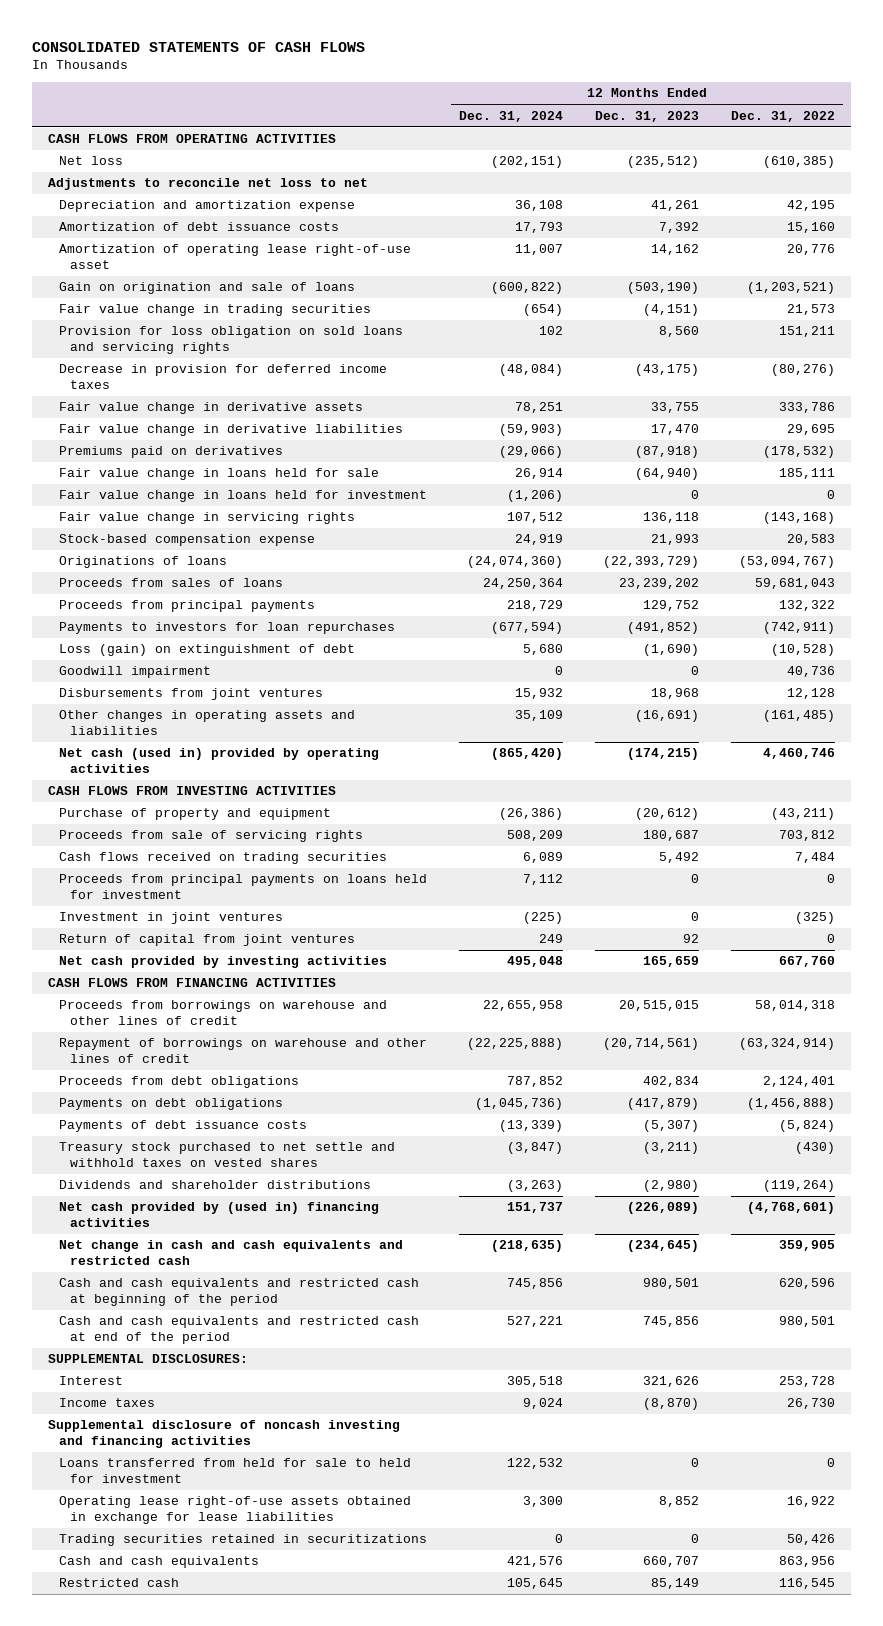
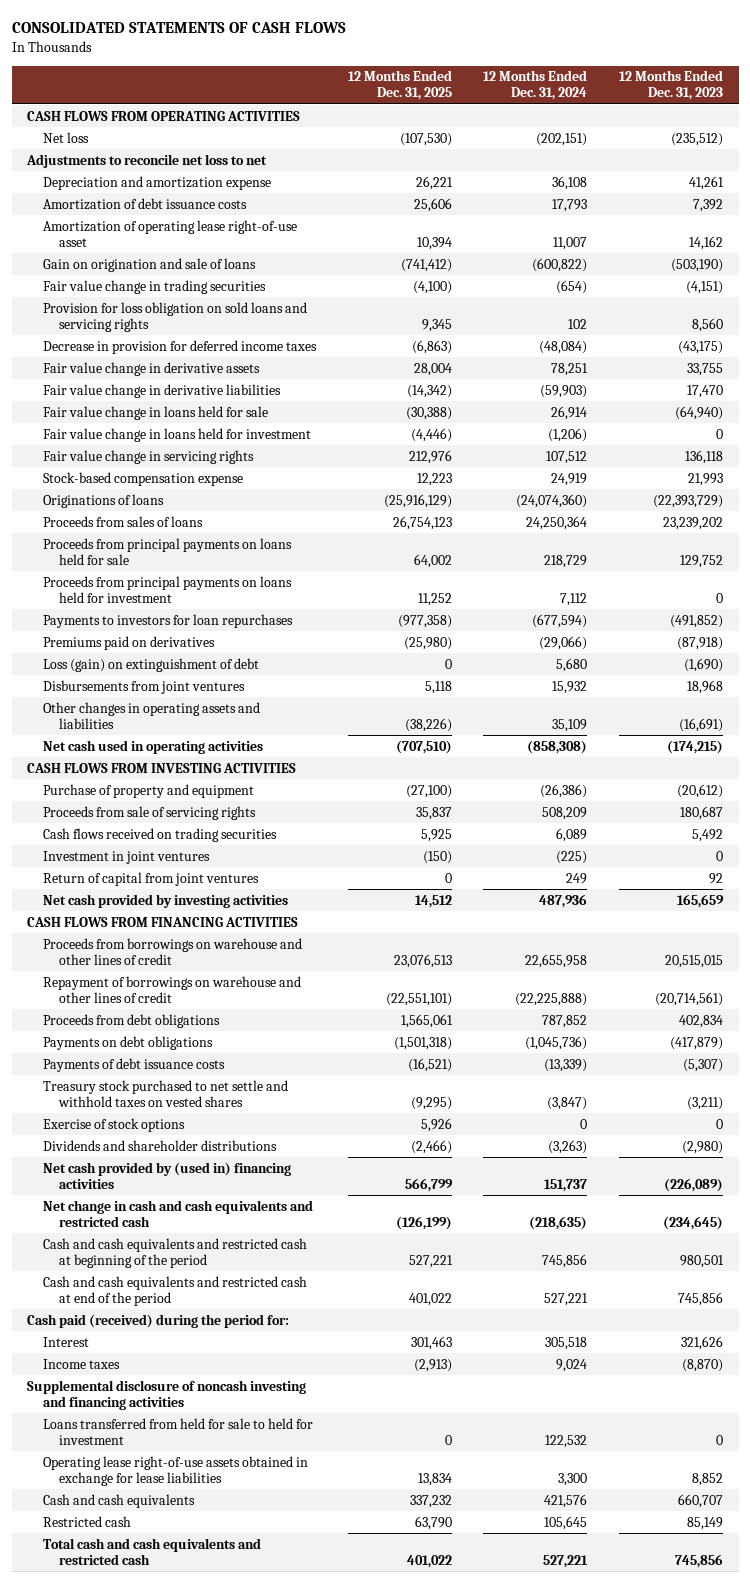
- | 12 Months Ended Dec. 31, 2024 | 12 Months Ended Dec. 31, 2023 | 12 Months Ended Dec. 31, 2022
+ | 12 Months Ended Dec. 31, 2025 | 12 Months Ended Dec. 31, 2024 | 12 Months Ended Dec. 31, 2023
- Proceeds from principal payments | 218,729 | 129,752 | 132,322
+ Proceeds from principal payments on loans held for sale | 64,002 | 218,729 | 129,752
moved up: Proceeds from principal payments on loans held for investment | 11,252 | 7,112 | 0
moved down: Premiums paid on derivatives | (25,980) | (29,066) | (87,918)
- Goodwill impairment | 0 | 0 | 40,736
- Net cash (used in) provided by operating activities | (865,420) | (174,215) | 4,460,746
+ Net cash used in operating activities | (707,510) | (858,308) | (174,215)
- Net cash provided by investing activities | 495,048 | 165,659 | 667,760
+ Net cash provided by investing activities | 14,512 | 487,936 | 165,659
+ Exercise of stock options | 5,926 | 0 | 0
- SUPPLEMENTAL DISCLOSURES:
+ Cash paid (received) during the period for:
- Trading securities retained in securitizations | 0 | 0 | 50,426
+ Total cash and cash equivalents and restricted cash | 401,022 | 527,221 | 745,856

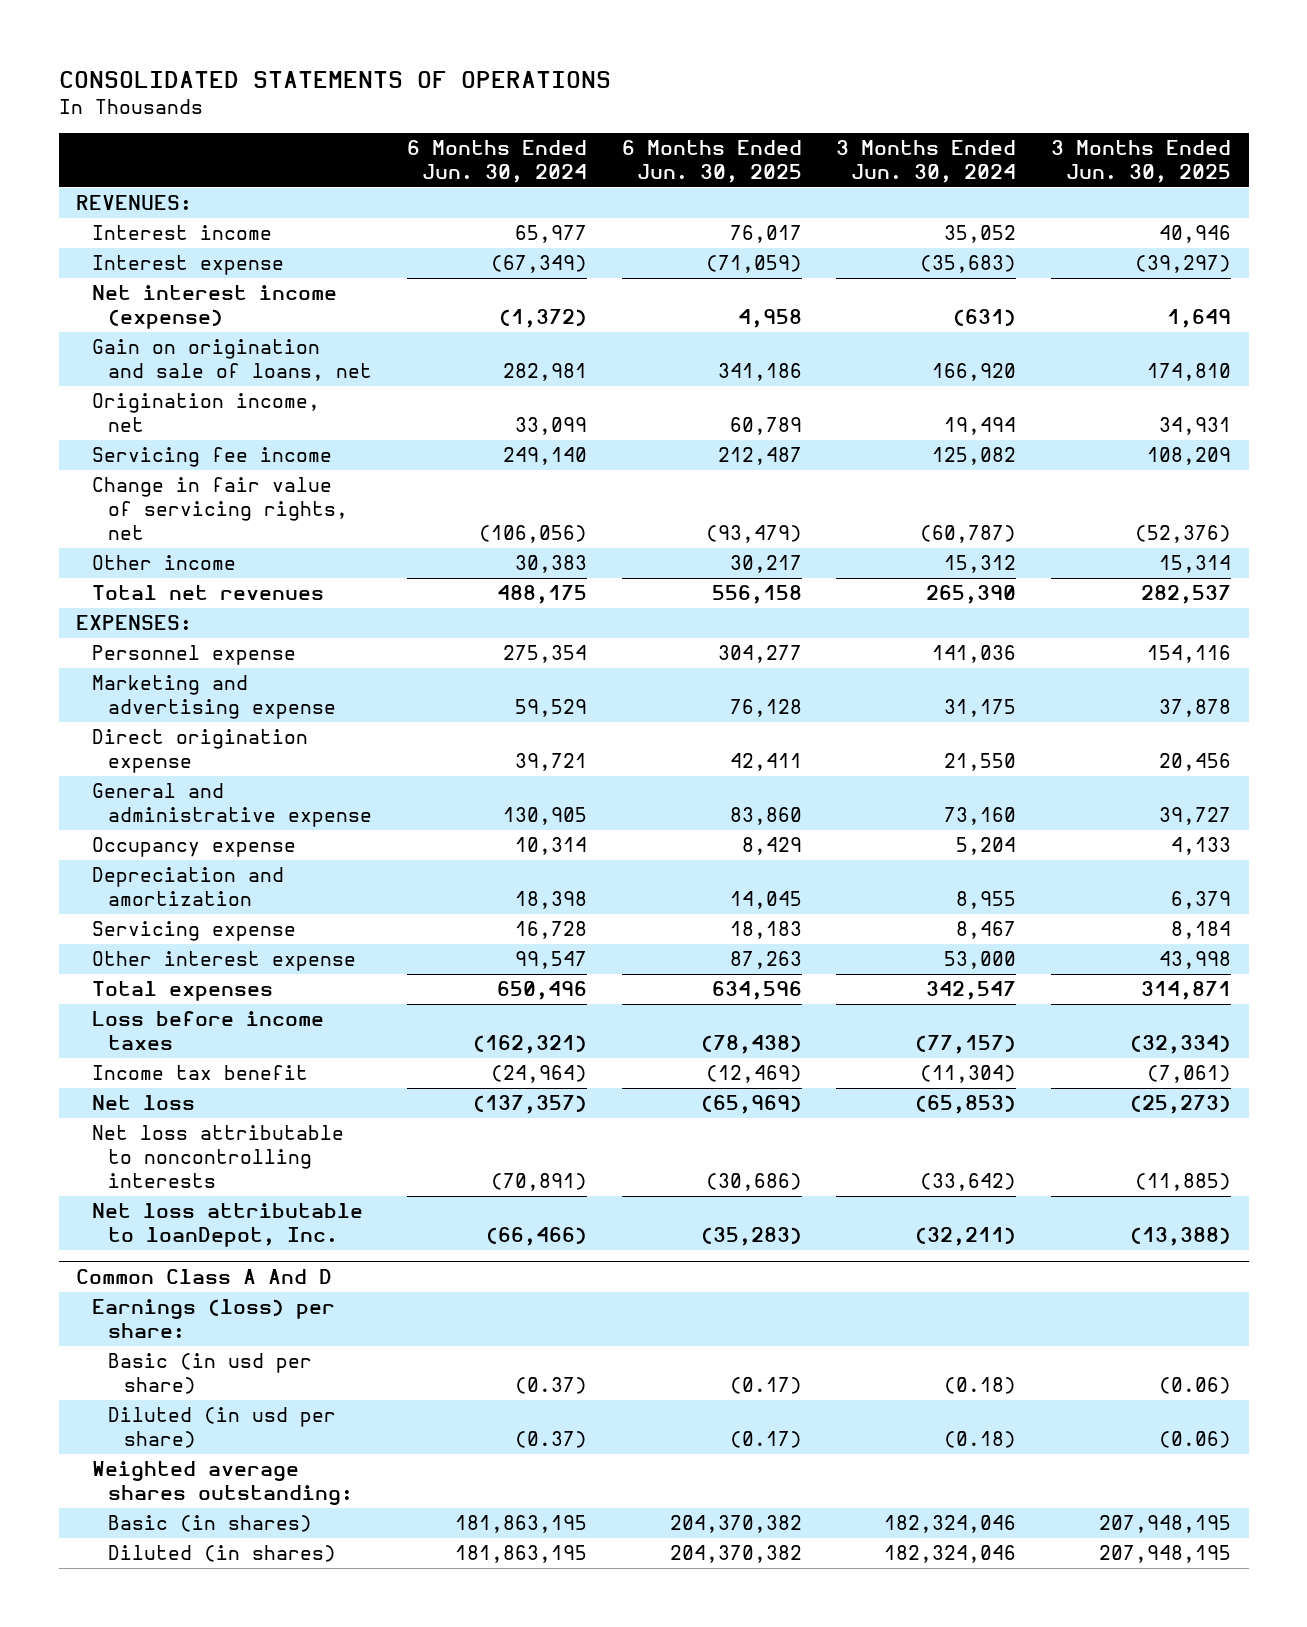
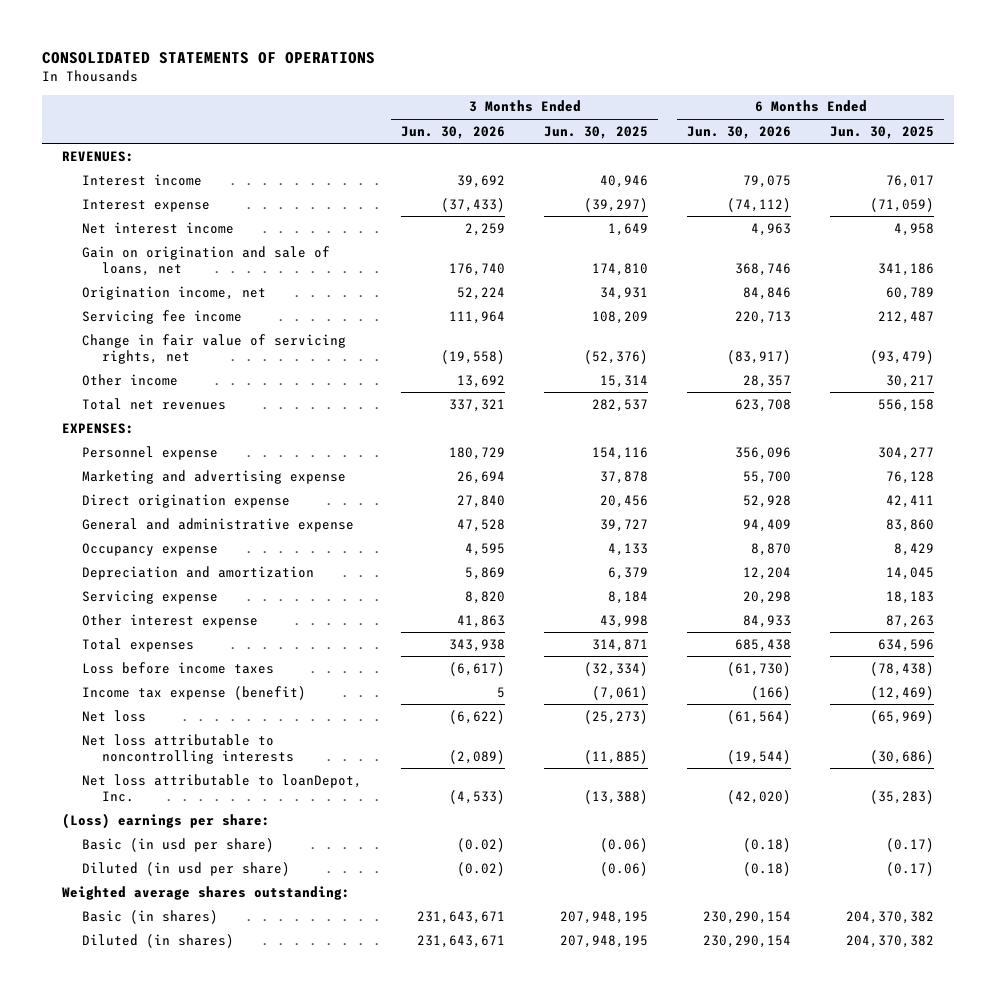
- | 6 Months Ended Jun. 30, 2024 | 6 Months Ended Jun. 30, 2025 | 3 Months Ended Jun. 30, 2024 | 3 Months Ended Jun. 30, 2025
+ | 3 Months Ended Jun. 30, 2026 | 3 Months Ended Jun. 30, 2025 | 6 Months Ended Jun. 30, 2026 | 6 Months Ended Jun. 30, 2025
- Net interest income (expense) | (1,372) | 4,958 | (631) | 1,649
+ Net interest income | 2,259 | 1,649 | 4,963 | 4,958
- Income tax benefit | (24,964) | (12,469) | (11,304) | (7,061)
+ Income tax expense (benefit) | 5 | (7,061) | (166) | (12,469)
- Common Class A And D
- Earnings (loss) per share:
+ (Loss) earnings per share:

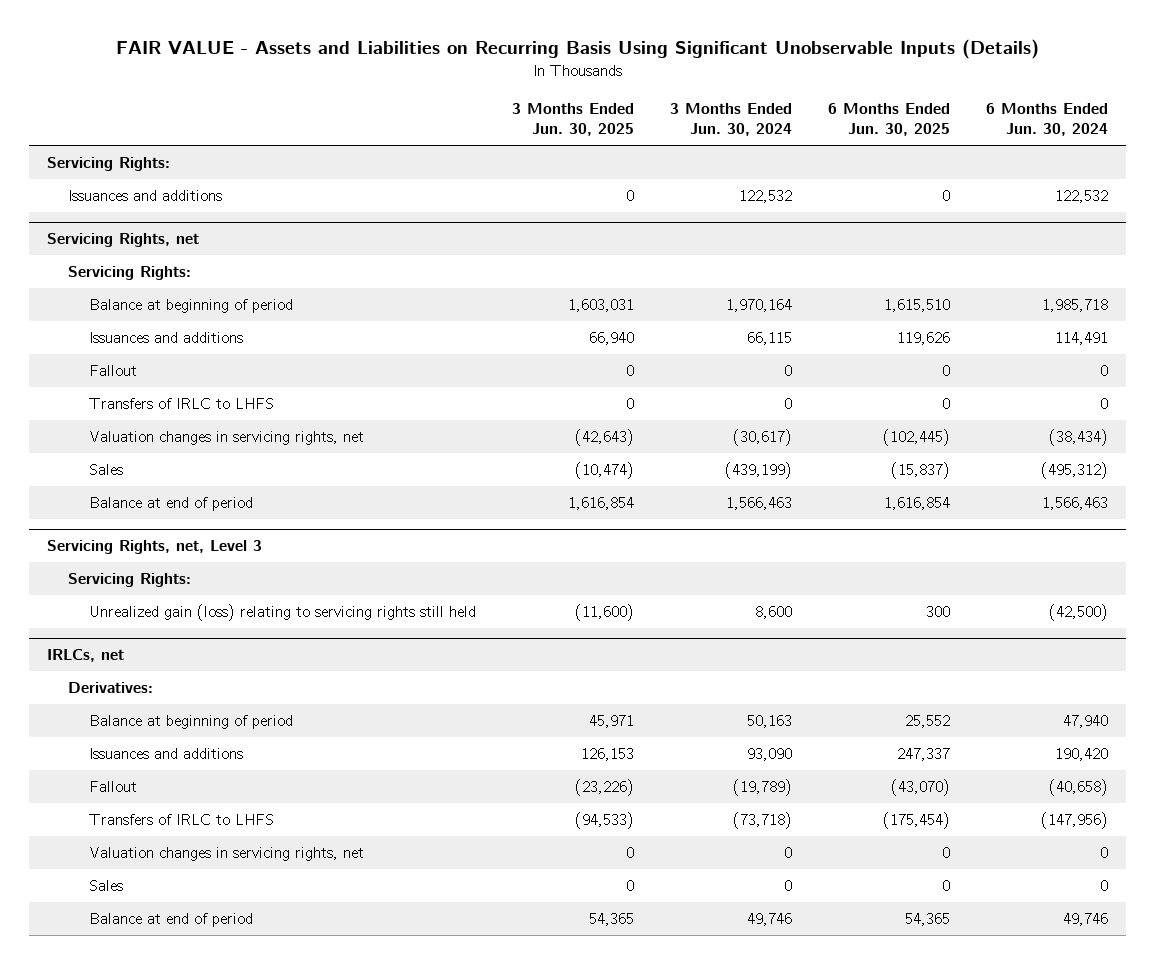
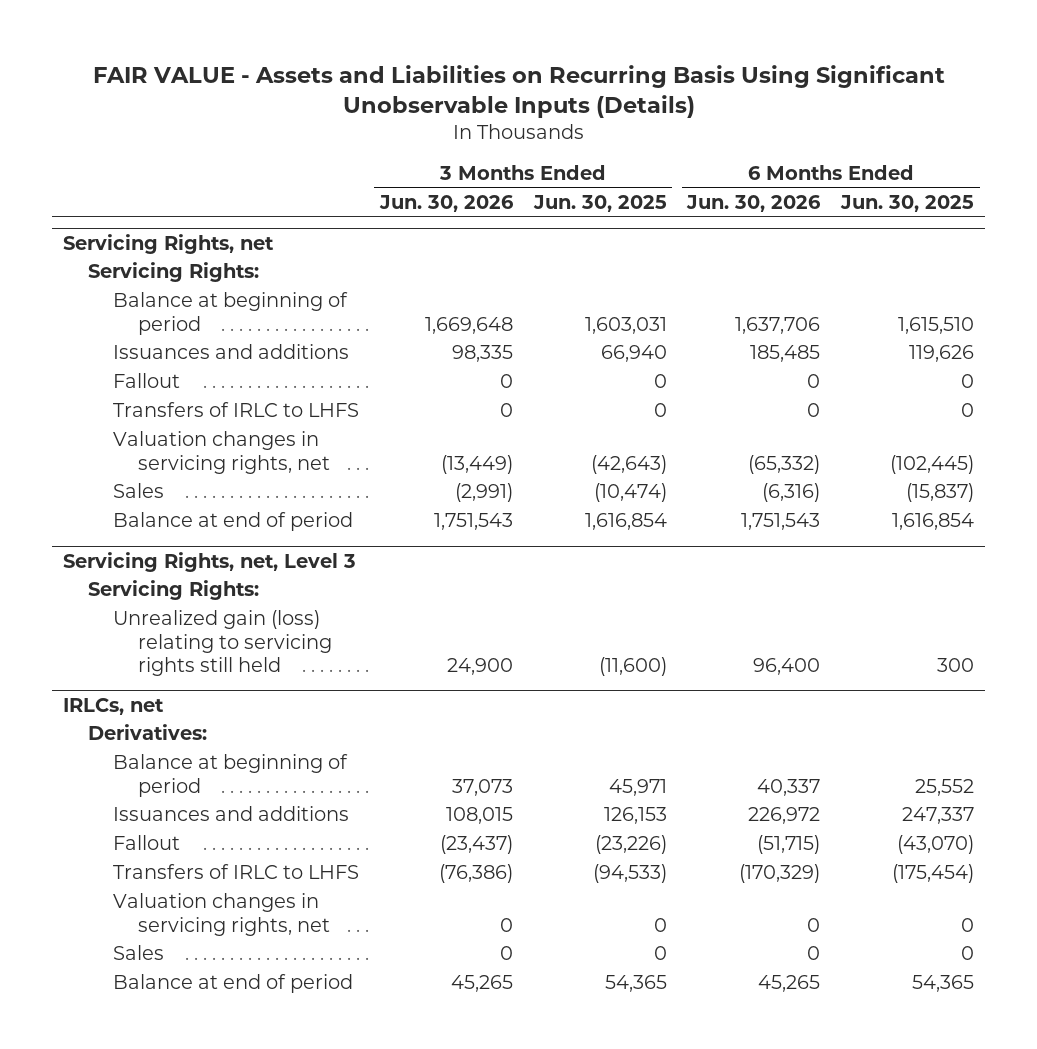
- | 3 Months Ended Jun. 30, 2025 | 3 Months Ended Jun. 30, 2024 | 6 Months Ended Jun. 30, 2025 | 6 Months Ended Jun. 30, 2024
+ | 3 Months Ended Jun. 30, 2026 | 3 Months Ended Jun. 30, 2025 | 6 Months Ended Jun. 30, 2026 | 6 Months Ended Jun. 30, 2025
- Servicing Rights:
- Issuances and additions | 0 | 122,532 | 0 | 122,532

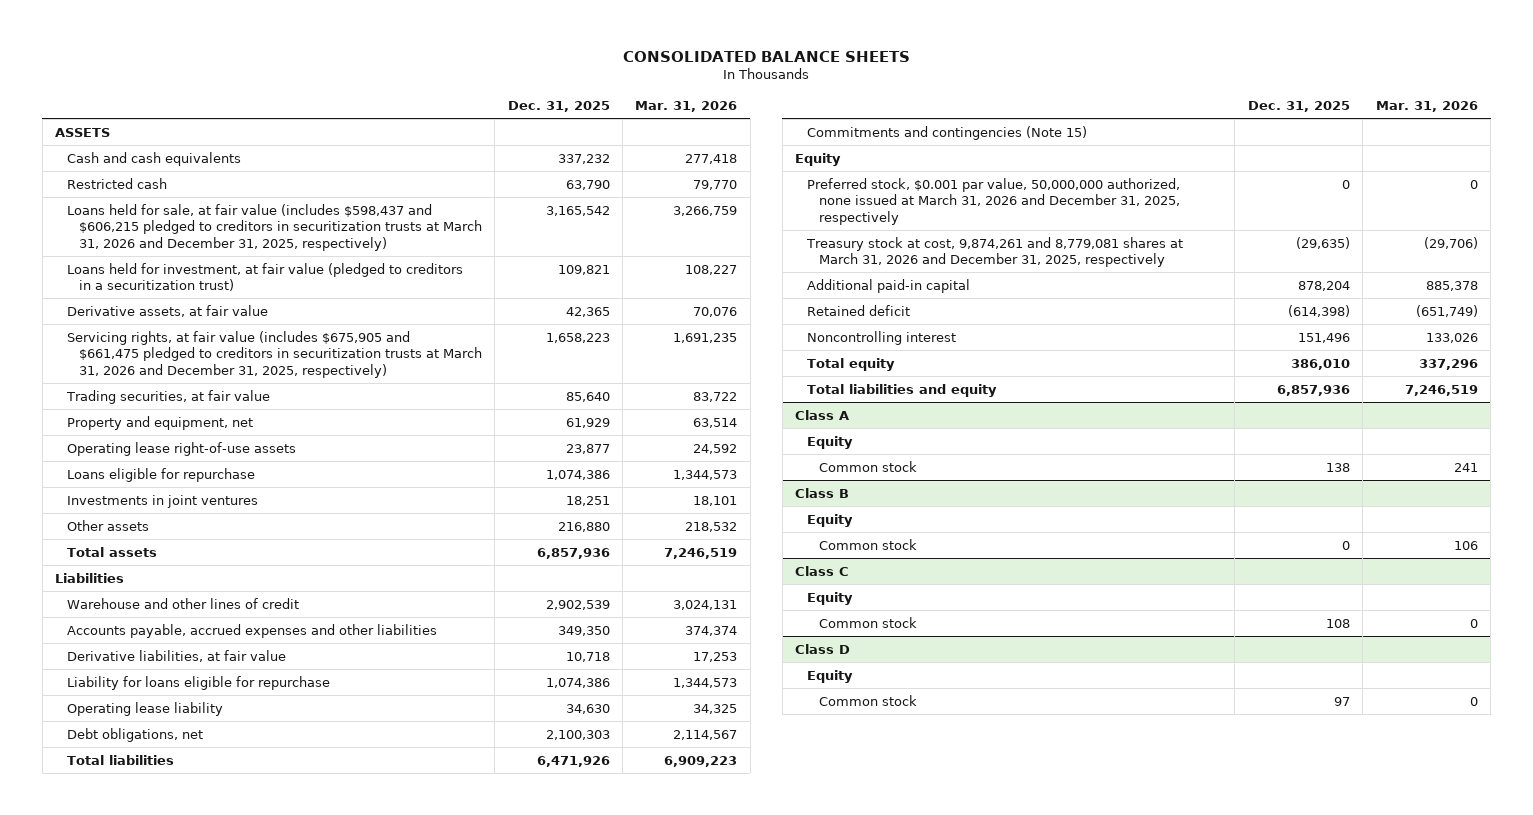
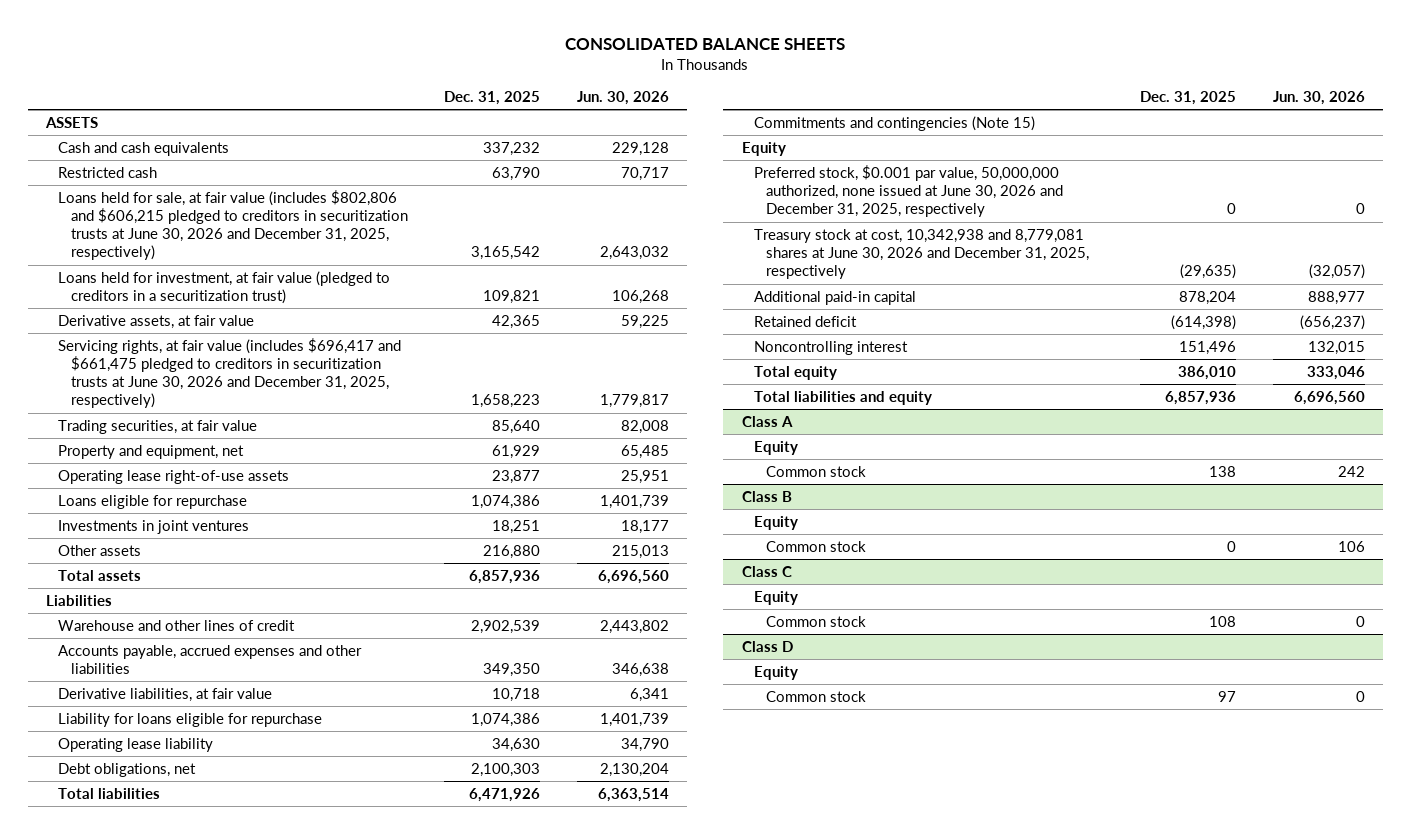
- | Dec. 31, 2025 | Mar. 31, 2026
+ | Dec. 31, 2025 | Jun. 30, 2026
- Loans held for sale, at fair value (includes $598,437 and $606,215 pledged to creditors in securitization trusts at March 31, 2026 and December 31, 2025, respectively) | 3,165,542 | 3,266,759
+ Loans held for sale, at fair value (includes $802,806 and $606,215 pledged to creditors in securitization trusts at June 30, 2026 and December 31, 2025, respectively) | 3,165,542 | 2,643,032
- Servicing rights, at fair value (includes $675,905 and $661,475 pledged to creditors in securitization trusts at March 31, 2026 and December 31, 2025, respectively) | 1,658,223 | 1,691,235
+ Servicing rights, at fair value (includes $696,417 and $661,475 pledged to creditors in securitization trusts at June 30, 2026 and December 31, 2025, respectively) | 1,658,223 | 1,779,817
- Preferred stock, $0.001 par value, 50,000,000 authorized, none issued at March 31, 2026 and December 31, 2025, respectively | 0 | 0
- Treasury stock at cost, 9,874,261 and 8,779,081 shares at March 31, 2026 and December 31, 2025, respectively | (29,635) | (29,706)
+ Preferred stock, $0.001 par value, 50,000,000 authorized, none issued at June 30, 2026 and December 31, 2025, respectively | 0 | 0
+ Treasury stock at cost, 10,342,938 and 8,779,081 shares at June 30, 2026 and December 31, 2025, respectively | (29,635) | (32,057)

